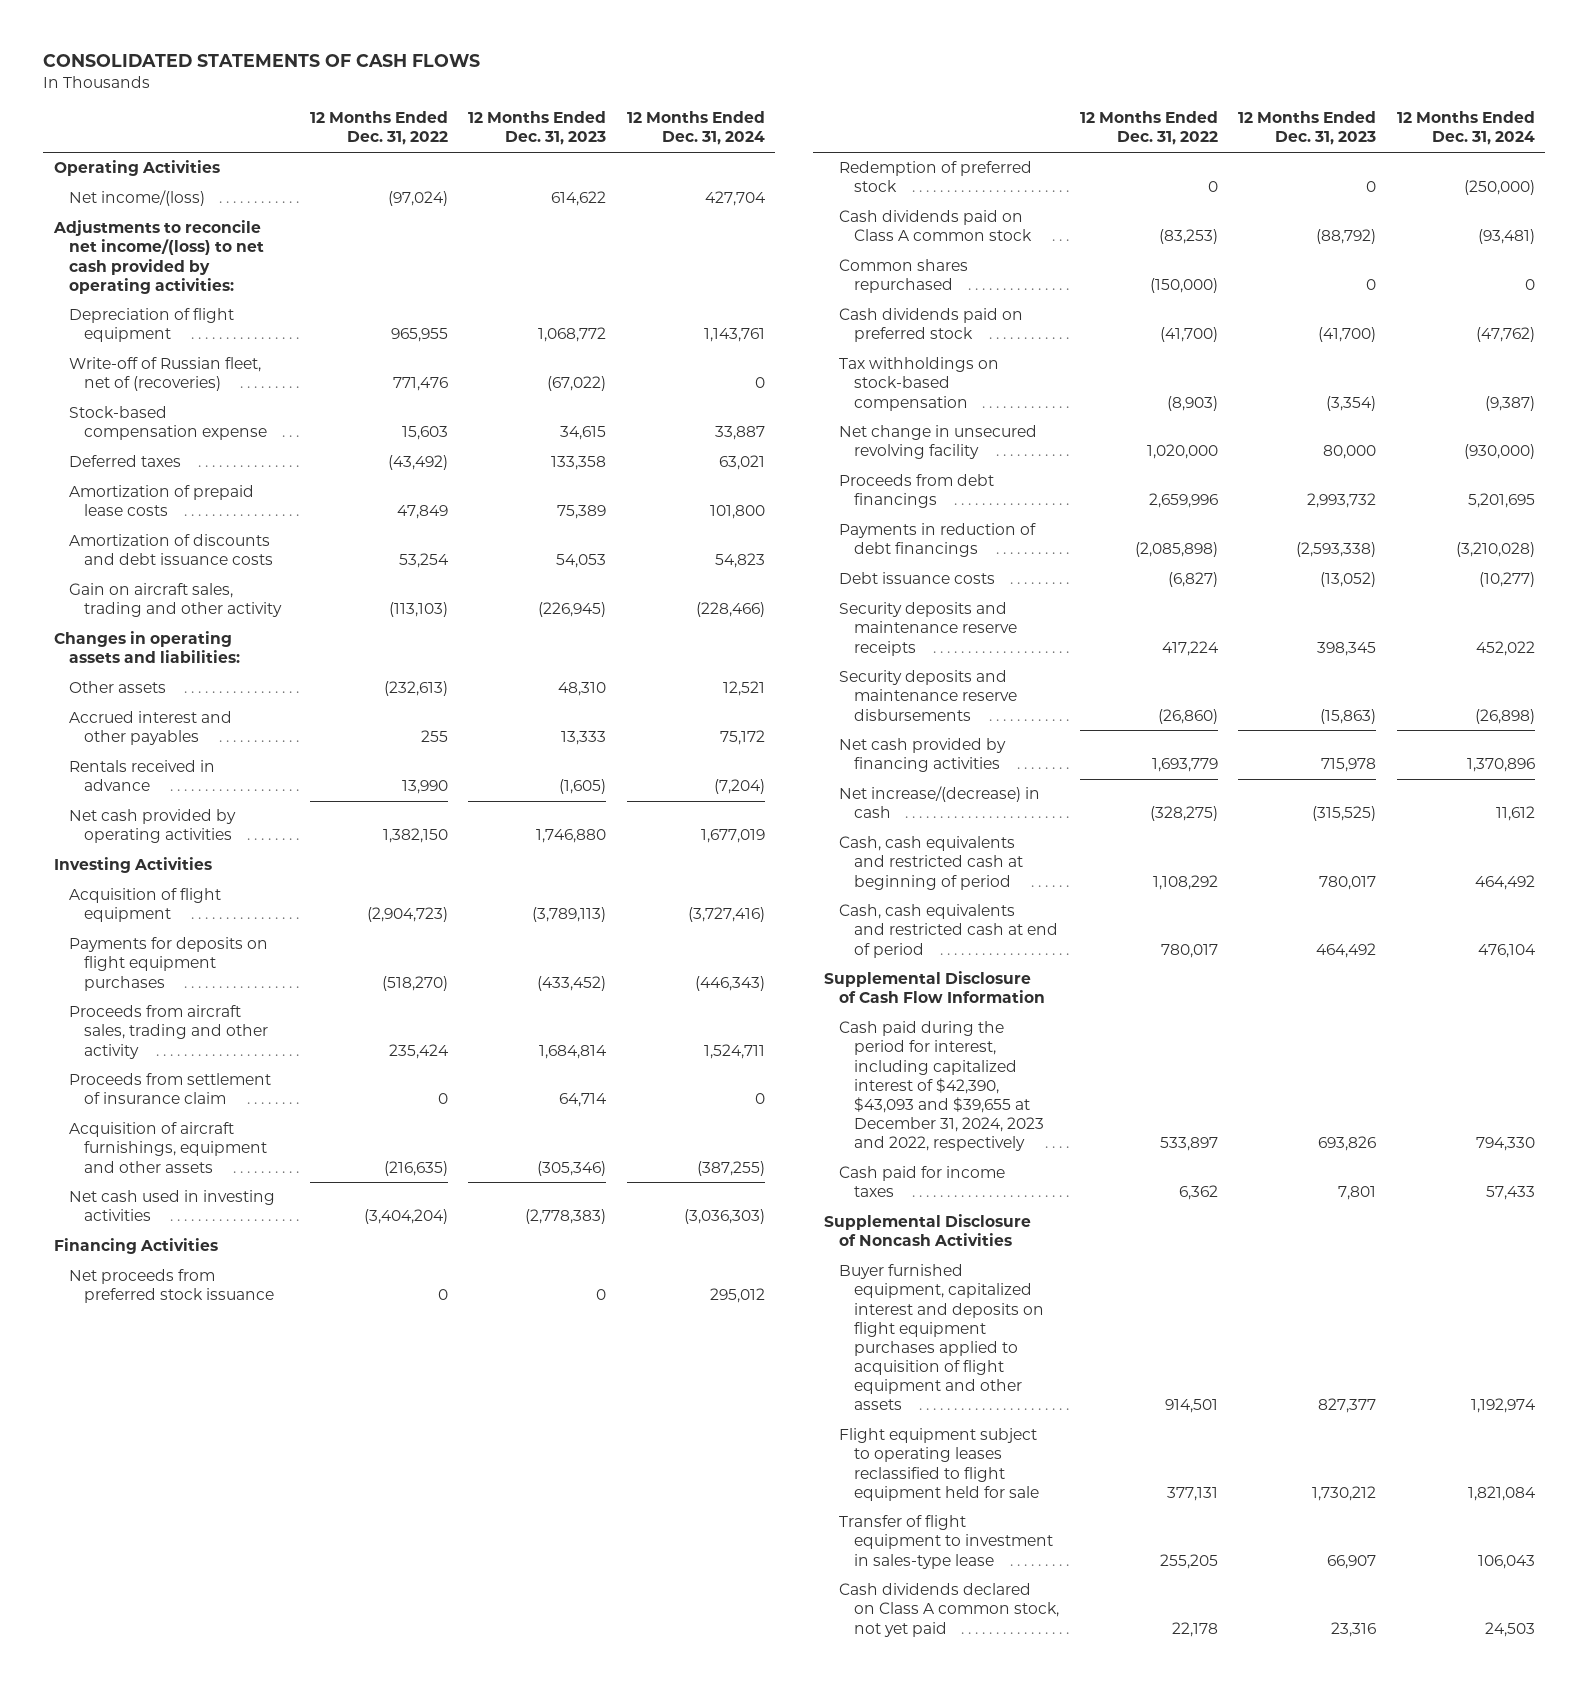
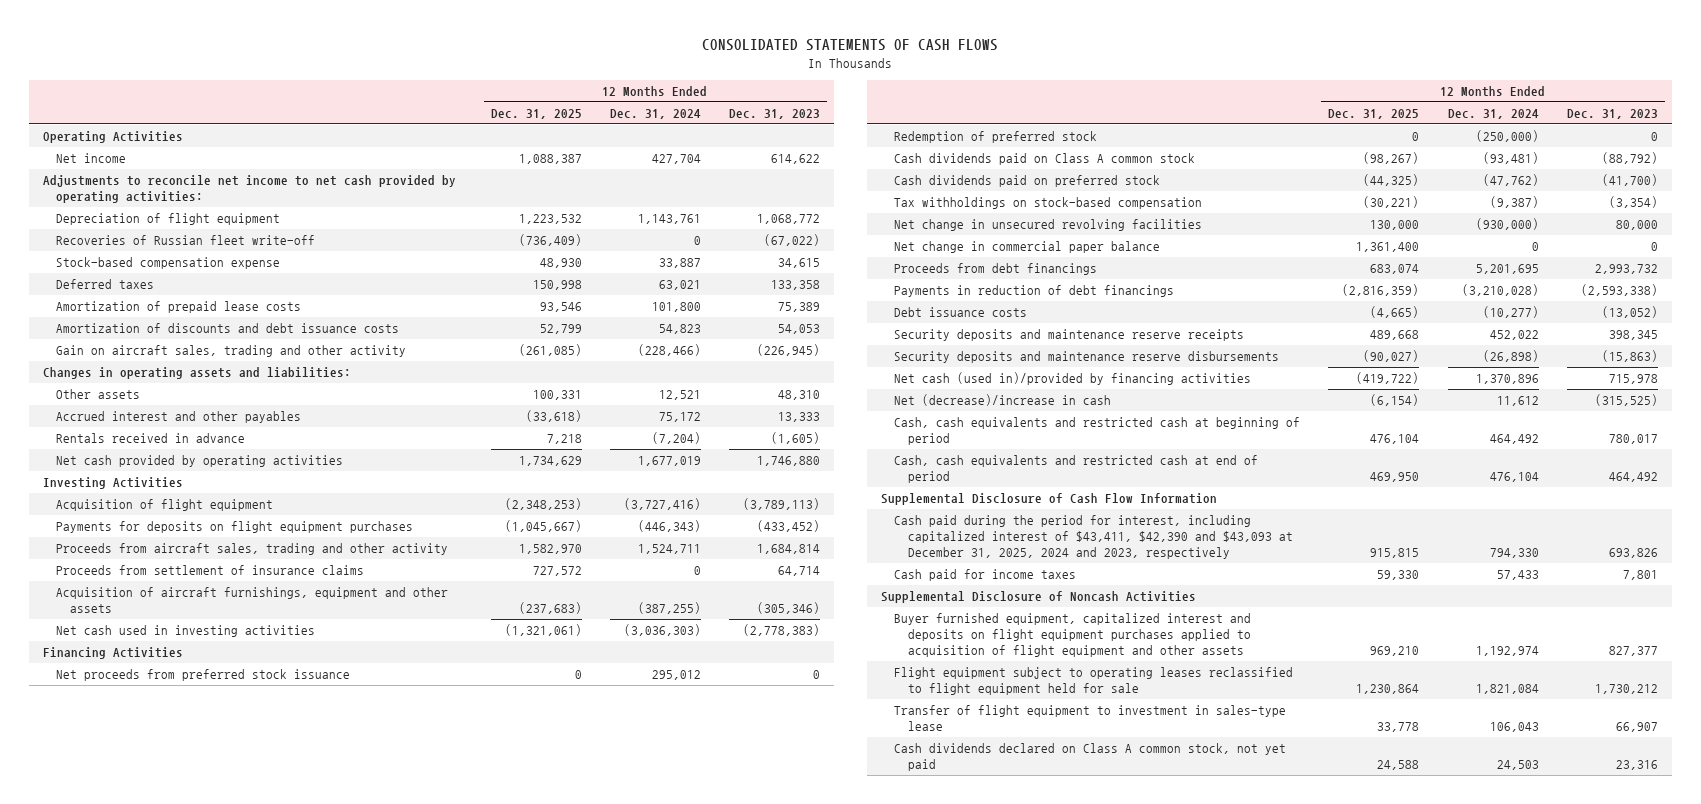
- | 12 Months Ended Dec. 31, 2022 | 12 Months Ended Dec. 31, 2023 | 12 Months Ended Dec. 31, 2024
+ | 12 Months Ended Dec. 31, 2025 | 12 Months Ended Dec. 31, 2024 | 12 Months Ended Dec. 31, 2023
- Net income/(loss) | (97,024) | 614,622 | 427,704
- Adjustments to reconcile net income/(loss) to net cash provided by operating activities:
+ Net income | 1,088,387 | 427,704 | 614,622
+ Adjustments to reconcile net income to net cash provided by operating activities:
- Write-off of Russian fleet, net of (recoveries) | 771,476 | (67,022) | 0
+ Recoveries of Russian fleet write-off | (736,409) | 0 | (67,022)
- Proceeds from settlement of insurance claim | 0 | 64,714 | 0
+ Proceeds from settlement of insurance claims | 727,572 | 0 | 64,714
- Common shares repurchased | (150,000) | 0 | 0
- Net change in unsecured revolving facility | 1,020,000 | 80,000 | (930,000)
+ Net change in unsecured revolving facilities | 130,000 | (930,000) | 80,000
+ Net change in commercial paper balance | 1,361,400 | 0 | 0
- Net cash provided by financing activities | 1,693,779 | 715,978 | 1,370,896
- Net increase/(decrease) in cash | (328,275) | (315,525) | 11,612
+ Net cash (used in)/provided by financing activities | (419,722) | 1,370,896 | 715,978
+ Net (decrease)/increase in cash | (6,154) | 11,612 | (315,525)
- Cash paid during the period for interest, including capitalized interest of $42,390, $43,093 and $39,655 at December 31, 2024, 2023 and 2022, respectively | 533,897 | 693,826 | 794,330
+ Cash paid during the period for interest, including capitalized interest of $43,411, $42,390 and $43,093 at December 31, 2025, 2024 and 2023, respectively | 915,815 | 794,330 | 693,826

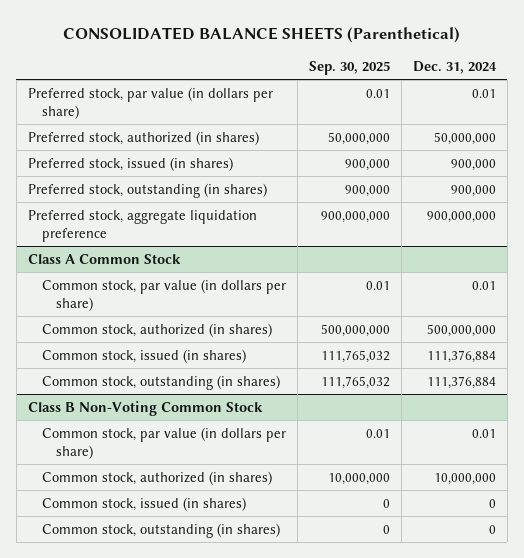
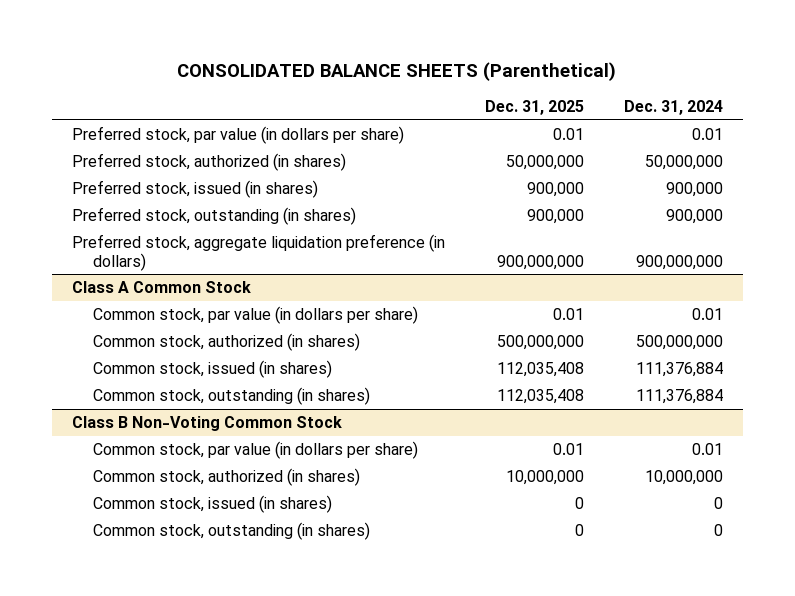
- | Sep. 30, 2025 | Dec. 31, 2024
+ | Dec. 31, 2025 | Dec. 31, 2024
- Preferred stock, aggregate liquidation preference | 900,000,000 | 900,000,000
+ Preferred stock, aggregate liquidation preference (in dollars) | 900,000,000 | 900,000,000

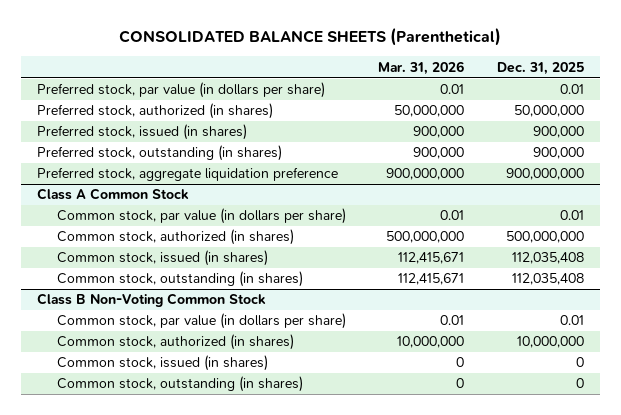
- | Dec. 31, 2025 | Dec. 31, 2024
+ | Mar. 31, 2026 | Dec. 31, 2025
- Preferred stock, aggregate liquidation preference (in dollars) | 900,000,000 | 900,000,000
+ Preferred stock, aggregate liquidation preference | 900,000,000 | 900,000,000

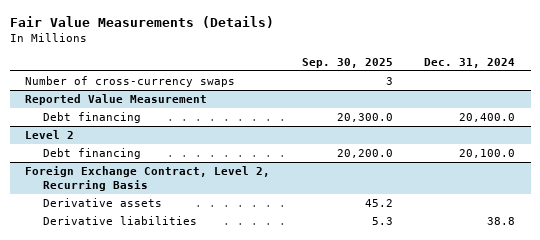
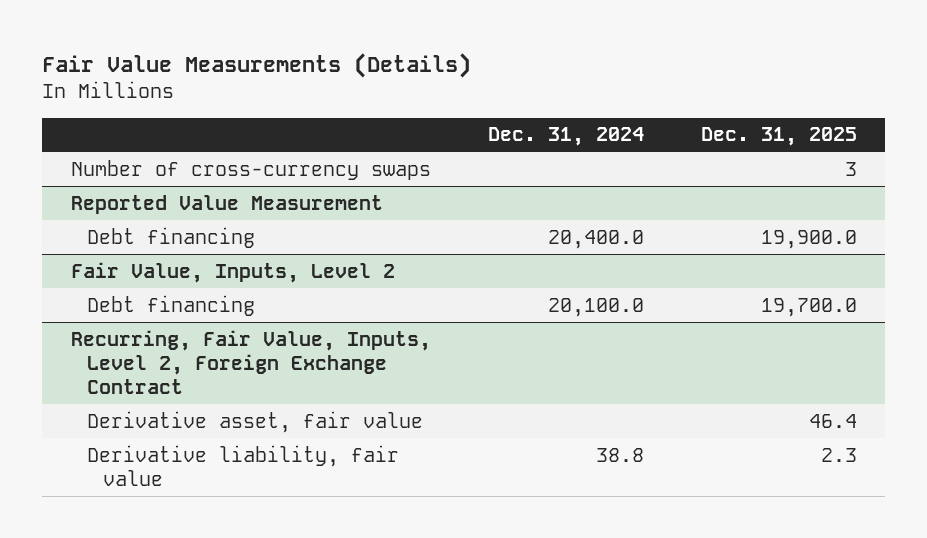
- | Sep. 30, 2025 | Dec. 31, 2024
+ | Dec. 31, 2024 | Dec. 31, 2025
- Level 2
+ Fair Value, Inputs, Level 2
- Foreign Exchange Contract, Level 2, Recurring Basis
- Derivative assets | 45.2 |
- Derivative liabilities | 5.3 | 38.8
+ Recurring, Fair Value, Inputs, Level 2, Foreign Exchange Contract
+ Derivative asset, fair value | | 46.4
+ Derivative liability, fair value | 38.8 | 2.3

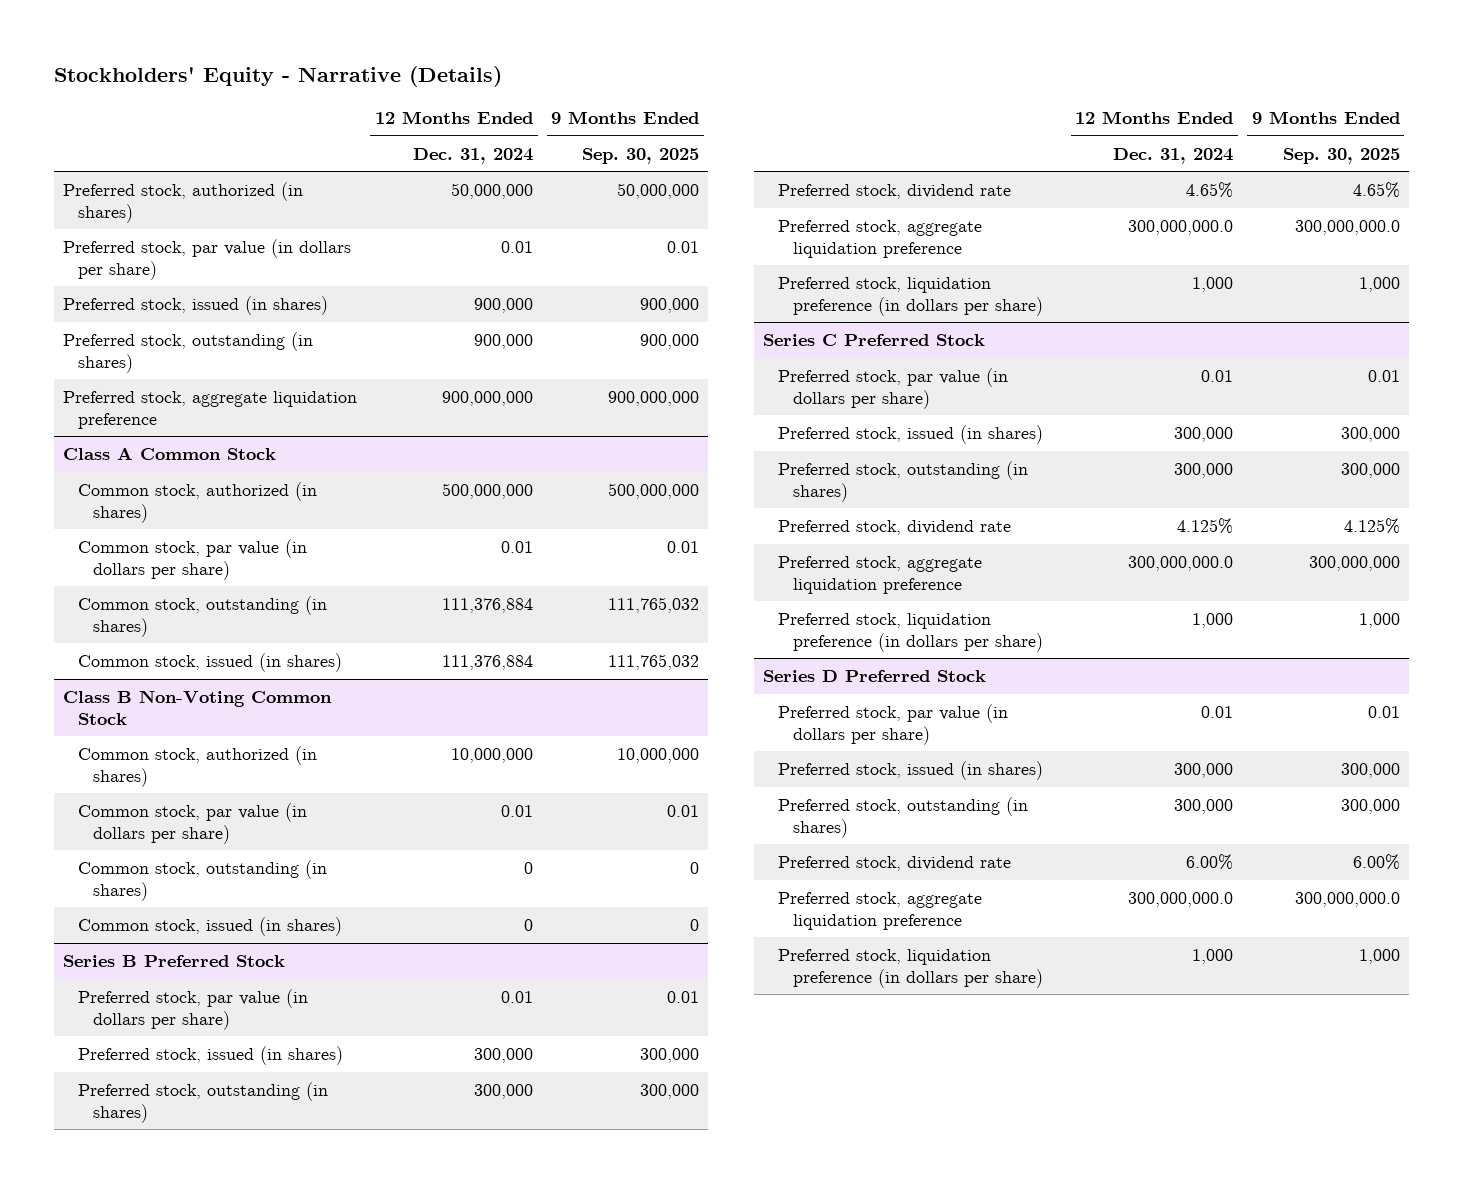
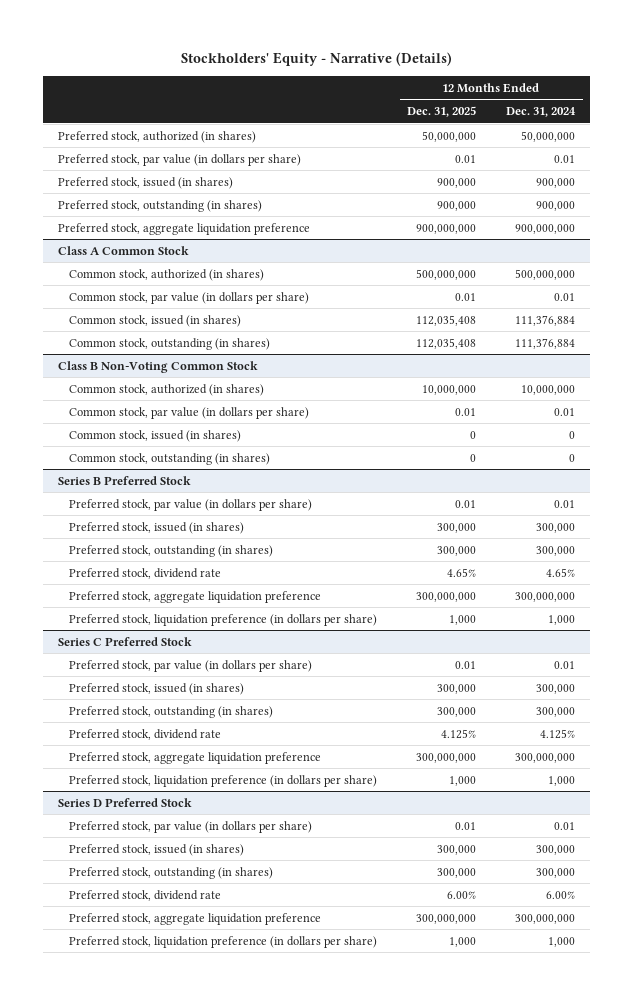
- | 12 Months Ended Dec. 31, 2024 | 9 Months Ended Sep. 30, 2025
+ | 12 Months Ended Dec. 31, 2025 | 12 Months Ended Dec. 31, 2024
@ Class A Common Stock
moved down: Common stock, outstanding (in shares) | 112,035,408 | 111,376,884
@ Class B Non-Voting Common Stock
moved down: Common stock, outstanding (in shares) | 0 | 0
@ Series B Preferred Stock
- Preferred stock, aggregate liquidation preference | 300,000,000.0 | 300,000,000.0
+ Preferred stock, aggregate liquidation preference | 300,000,000 | 300,000,000
@ Series C Preferred Stock
- Preferred stock, aggregate liquidation preference | 300,000,000.0 | 300,000,000
+ Preferred stock, aggregate liquidation preference | 300,000,000 | 300,000,000
@ Series D Preferred Stock
- Preferred stock, aggregate liquidation preference | 300,000,000.0 | 300,000,000.0
+ Preferred stock, aggregate liquidation preference | 300,000,000 | 300,000,000

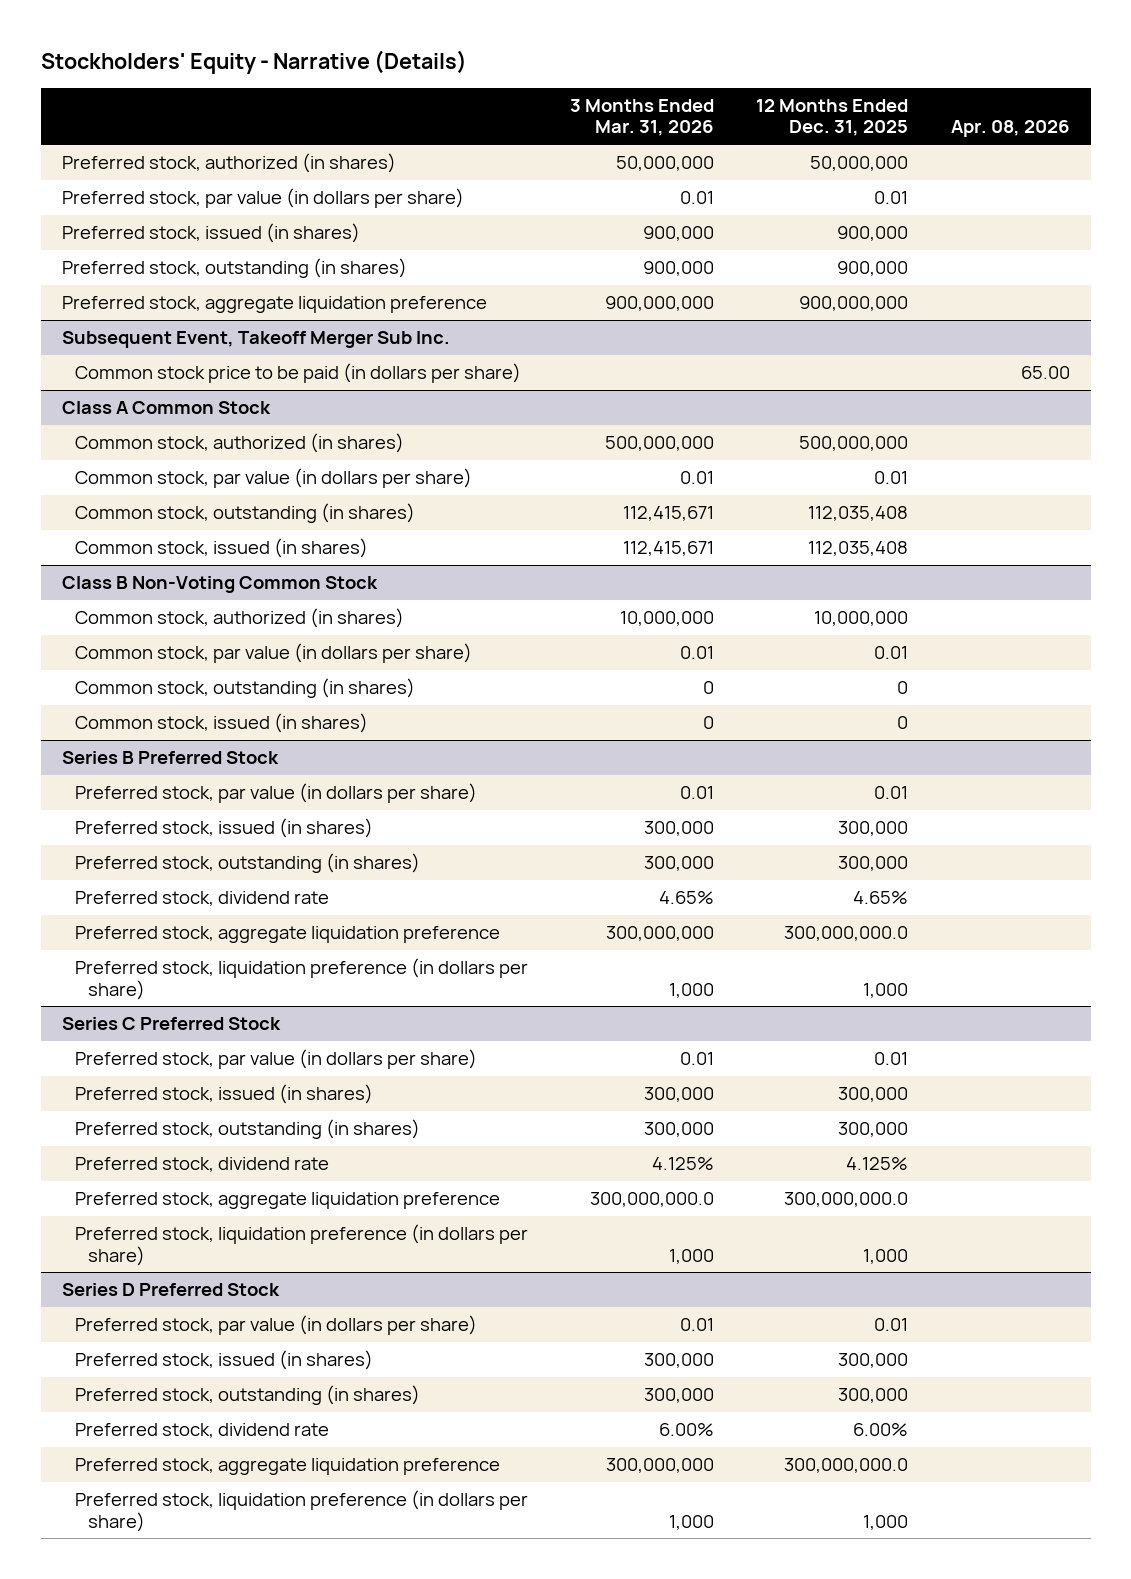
- | 12 Months Ended Dec. 31, 2025 | 12 Months Ended Dec. 31, 2024
+ | 3 Months Ended Mar. 31, 2026 | 12 Months Ended Dec. 31, 2025 | Apr. 08, 2026
+ Subsequent Event, Takeoff Merger Sub Inc.
+ Common stock price to be paid (in dollars per share) | | | 65.00
@ Class A Common Stock
moved down: Common stock, issued (in shares) | 112,415,671 | 112,035,408 |
@ Class B Non-Voting Common Stock
moved down: Common stock, issued (in shares) | 0 | 0 |
@ Series B Preferred Stock
- Preferred stock, aggregate liquidation preference | 300,000,000 | 300,000,000
+ Preferred stock, aggregate liquidation preference | 300,000,000 | 300,000,000.0 |
@ Series C Preferred Stock
- Preferred stock, aggregate liquidation preference | 300,000,000 | 300,000,000
+ Preferred stock, aggregate liquidation preference | 300,000,000.0 | 300,000,000.0 |
@ Series D Preferred Stock
- Preferred stock, aggregate liquidation preference | 300,000,000 | 300,000,000
+ Preferred stock, aggregate liquidation preference | 300,000,000 | 300,000,000.0 |

